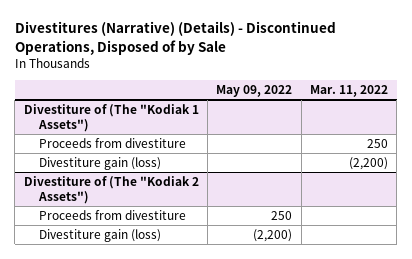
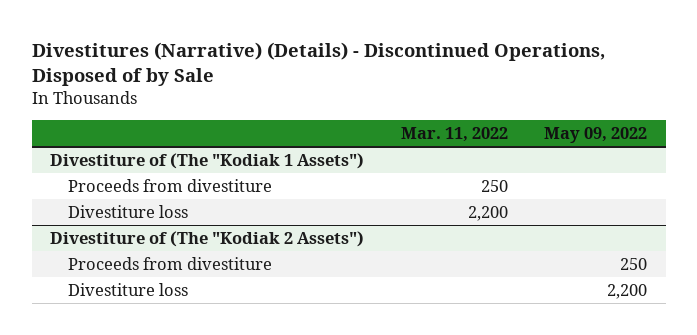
- | May 09, 2022 | Mar. 11, 2022
+ | Mar. 11, 2022 | May 09, 2022
@ Divestiture of (The "Kodiak 1 Assets")
- Divestiture gain (loss) | | (2,200)
+ Divestiture loss | 2,200 |
@ Divestiture of (The "Kodiak 2 Assets")
- Divestiture gain (loss) | (2,200) |
+ Divestiture loss | | 2,200

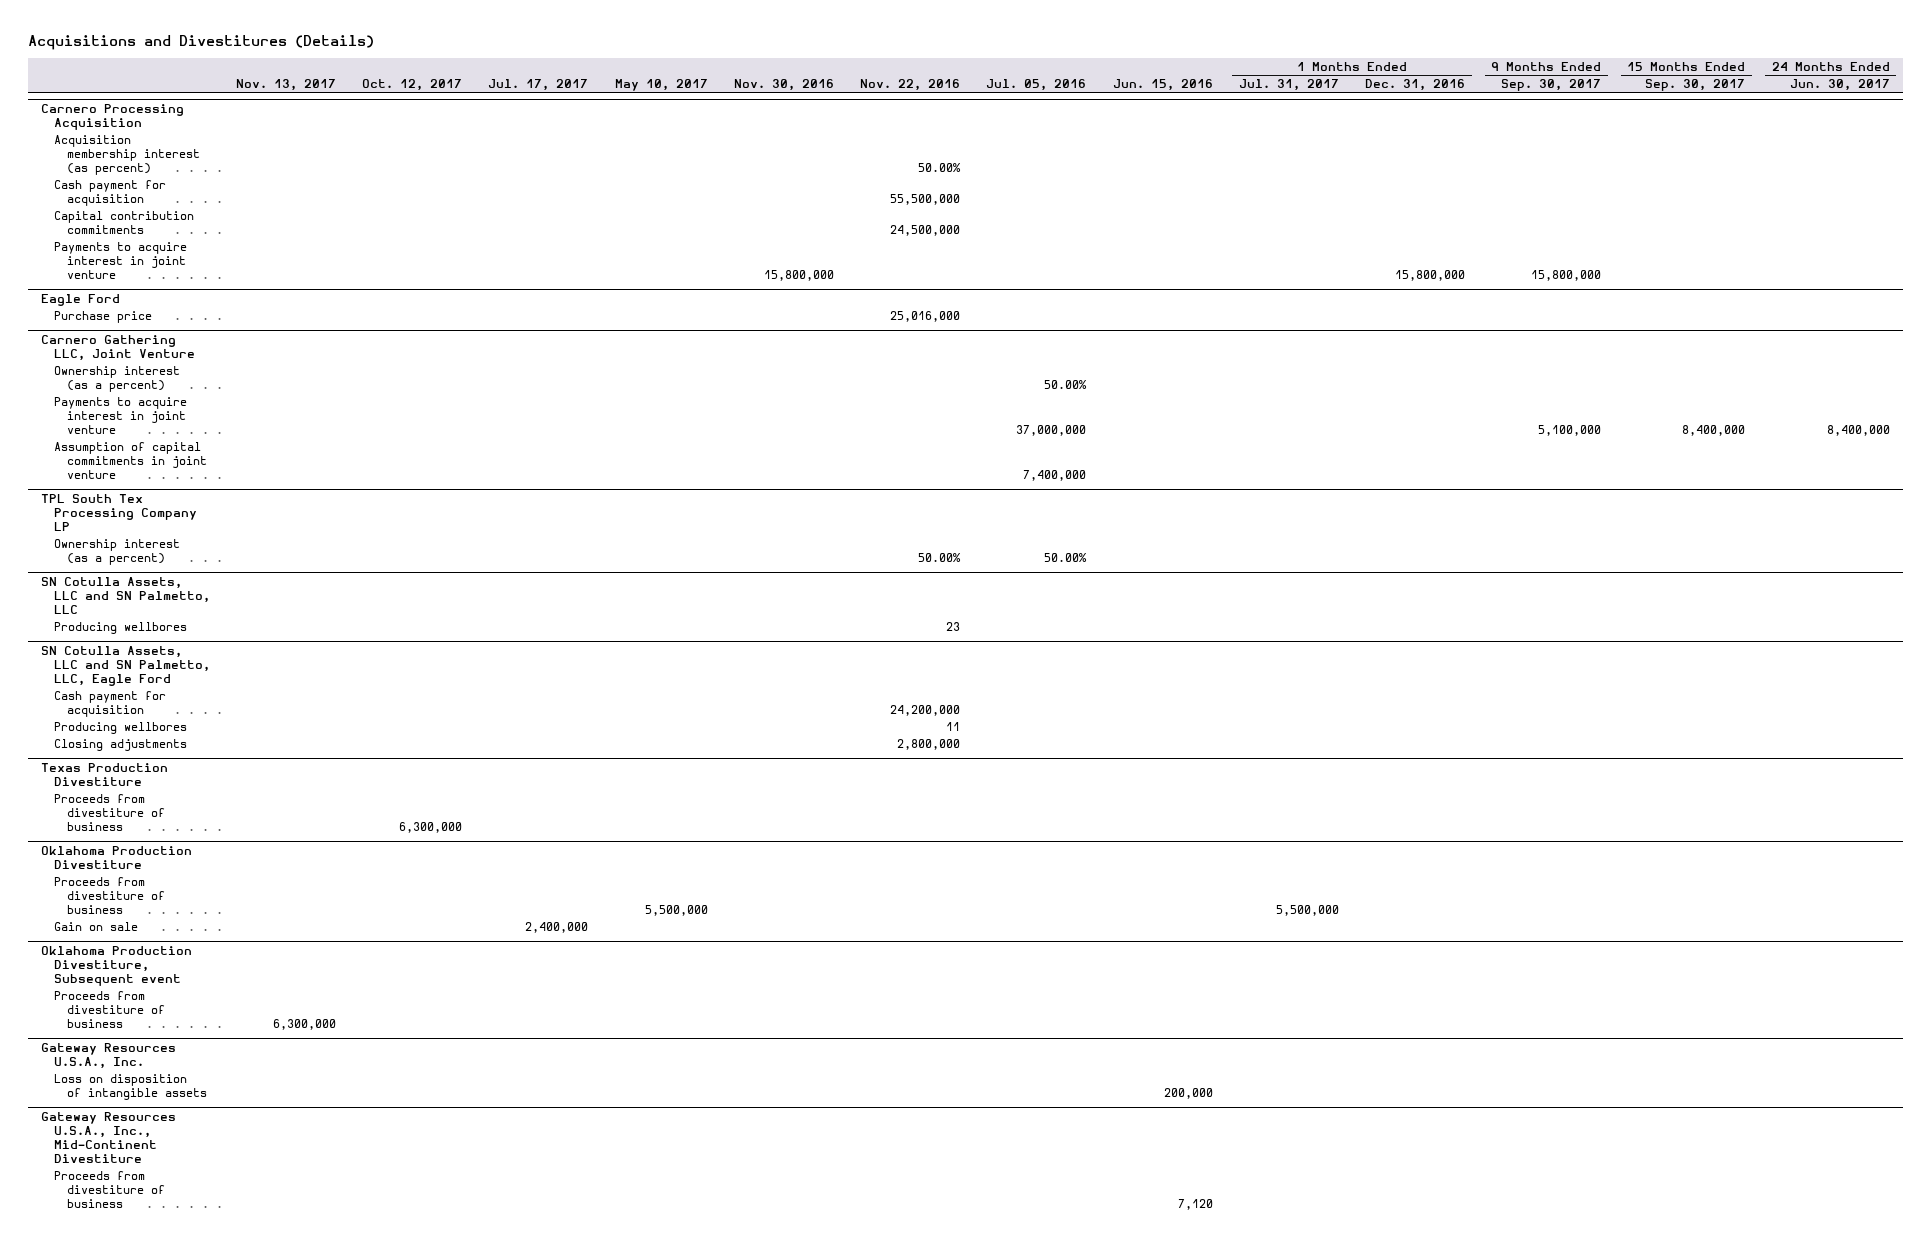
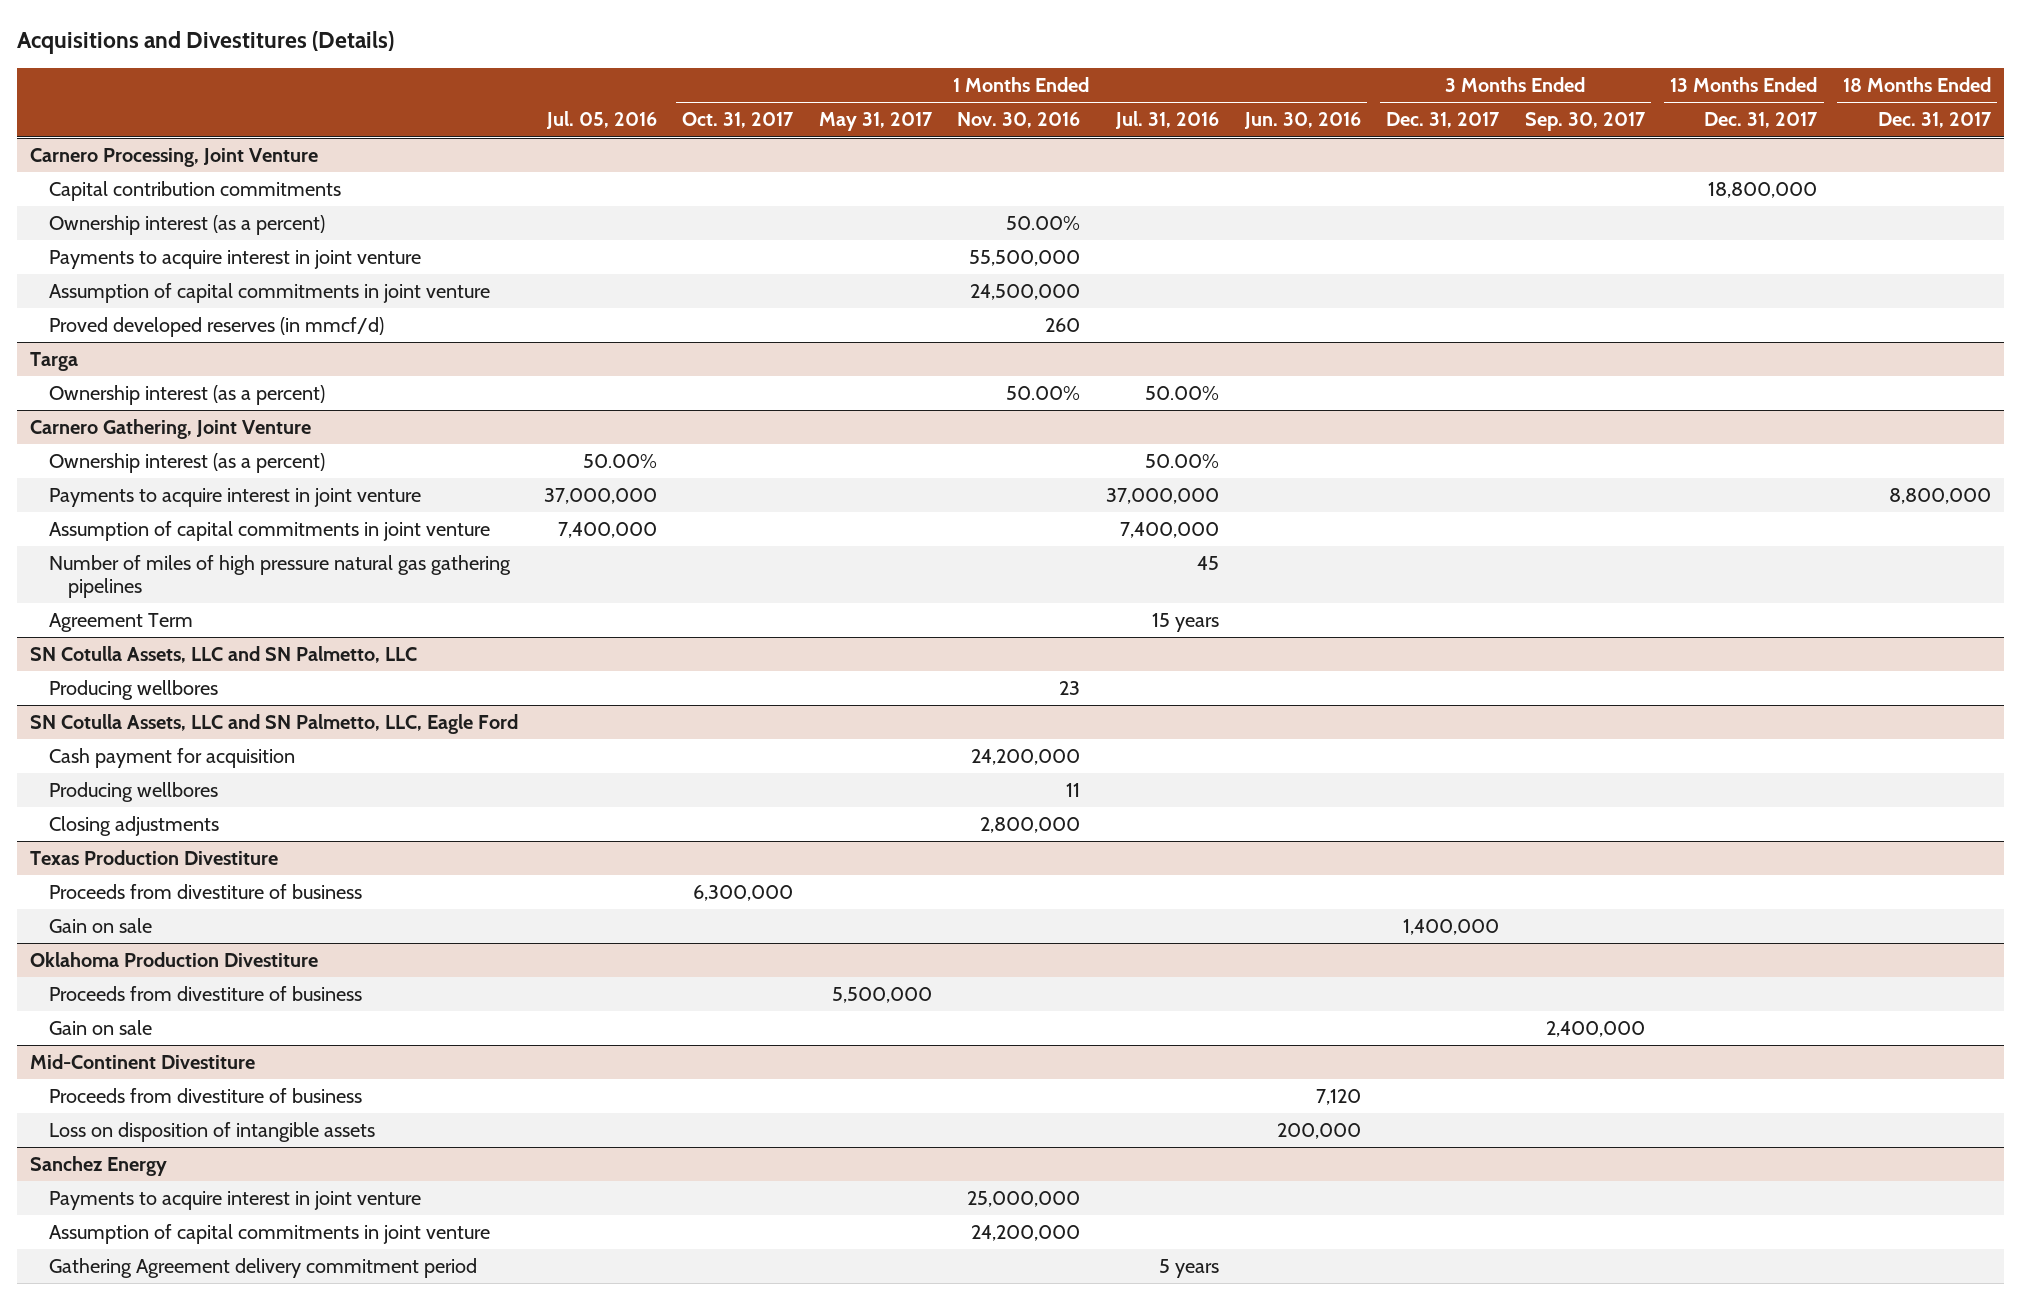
- | Nov. 13, 2017 | Oct. 12, 2017 | Jul. 17, 2017 | May 10, 2017 | Nov. 30, 2016 | Nov. 22, 2016 | Jul. 05, 2016 | Jun. 15, 2016 | 1 Months Ended Jul. 31, 2017 | 1 Months Ended Dec. 31, 2016 | 9 Months Ended Sep. 30, 2017 | 15 Months Ended Sep. 30, 2017 | 24 Months Ended Jun. 30, 2017
+ | Jul. 05, 2016 | 1 Months Ended Oct. 31, 2017 | 1 Months Ended May 31, 2017 | 1 Months Ended Nov. 30, 2016 | 1 Months Ended Jul. 31, 2016 | 1 Months Ended Jun. 30, 2016 | 3 Months Ended Dec. 31, 2017 | 3 Months Ended Sep. 30, 2017 | 13 Months Ended Dec. 31, 2017 | 18 Months Ended Dec. 31, 2017
- Carnero Processing Acquisition
- Acquisition membership interest (as percent) | | | | | | 50.00% | | | | | | |
- Cash payment for acquisition | | | | | | 55,500,000 | | | | | | |
- Capital contribution commitments | | | | | | 24,500,000 | | | | | | |
- Payments to acquire interest in joint venture | | | | | 15,800,000 | | | | | 15,800,000 | 15,800,000 | |
- Eagle Ford
- Purchase price | | | | | | 25,016,000 | | | | | | |
- Carnero Gathering LLC, Joint Venture
+ Carnero Processing, Joint Venture
+ Capital contribution commitments | | | | | | | | | 18,800,000 |
+ Ownership interest (as a percent) | | | | 50.00% | | | | | |
+ Payments to acquire interest in joint venture | | | | 55,500,000 | | | | | |
+ Assumption of capital commitments in joint venture | | | | 24,500,000 | | | | | |
+ Proved developed reserves (in mmcf/d) | | | | 260 | | | | | |
+ Targa
+ Ownership interest (as a percent) | | | | 50.00% | 50.00% | | | | |
+ Carnero Gathering, Joint Venture
- TPL South Tex Processing Company LP
- Ownership interest (as a percent) | | | | | | 50.00% | 50.00% | | | | | |
+ Number of miles of high pressure natural gas gathering pipelines | | | | | 45 | | | | |
+ Agreement Term | | | | | 15 years | | | | |
@ Texas Production Divestiture
+ Gain on sale | | | | | | | 1,400,000 | | |
- Oklahoma Production Divestiture, Subsequent event
- Proceeds from divestiture of business | 6,300,000 | | | | | | | | | | | |
- Gateway Resources U.S.A., Inc.
- Loss on disposition of intangible assets | | | | | | | | 200,000 | | | | |
- Gateway Resources U.S.A., Inc., Mid-Continent Divestiture
+ Mid-Continent Divestiture
+ Loss on disposition of intangible assets | | | | | | 200,000 | | | |
+ Sanchez Energy
+ Payments to acquire interest in joint venture | | | | 25,000,000 | | | | | |
+ Assumption of capital commitments in joint venture | | | | 24,200,000 | | | | | |
+ Gathering Agreement delivery commitment period | | | | | 5 years | | | | |

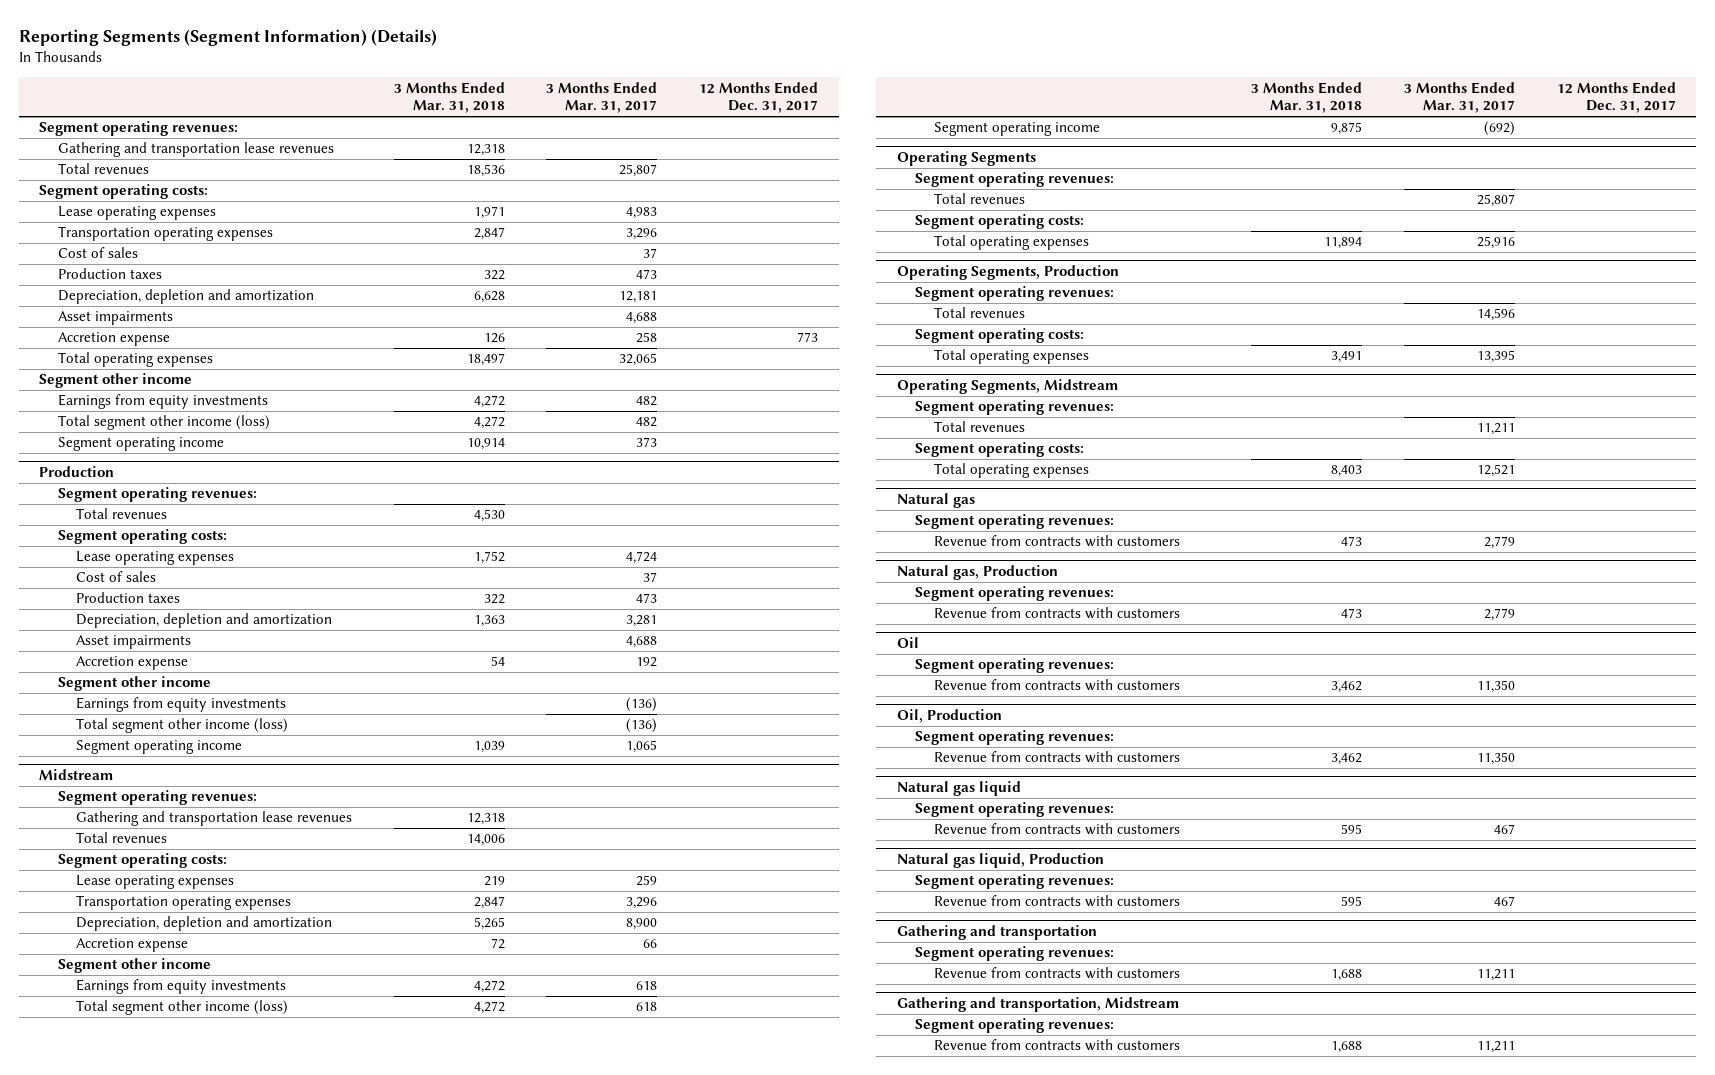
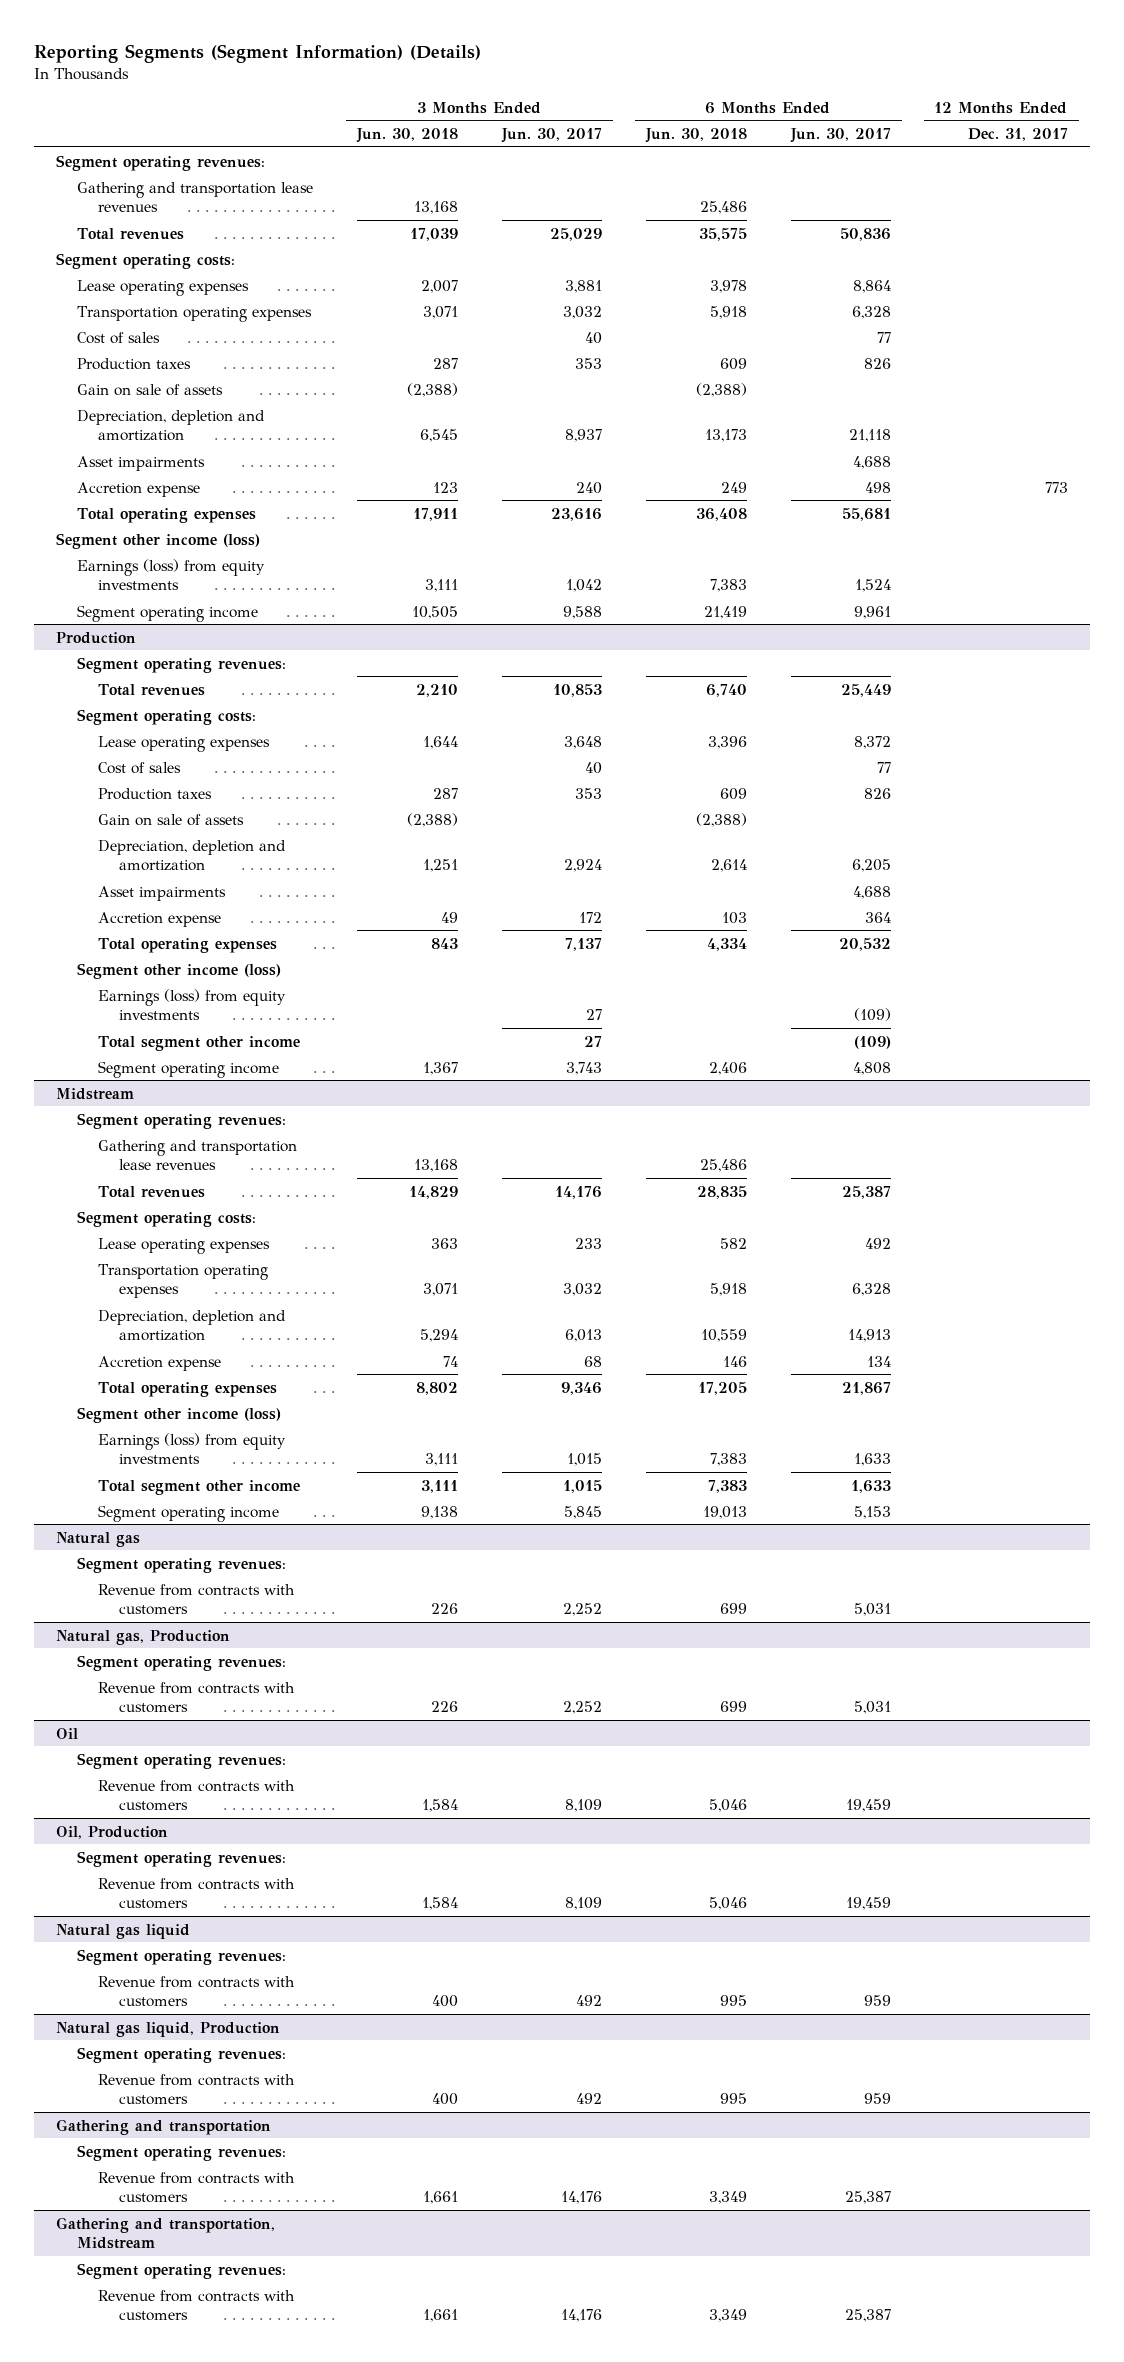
- | 3 Months Ended Mar. 31, 2018 | 3 Months Ended Mar. 31, 2017 | 12 Months Ended Dec. 31, 2017
+ | 3 Months Ended Jun. 30, 2018 | 3 Months Ended Jun. 30, 2017 | 6 Months Ended Jun. 30, 2018 | 6 Months Ended Jun. 30, 2017 | 12 Months Ended Dec. 31, 2017
+ Gain on sale of assets | (2,388) | | (2,388) | |
- Segment other income
- Earnings from equity investments | 4,272 | 482 |
- Total segment other income (loss) | 4,272 | 482 |
+ Segment other income (loss)
+ Earnings (loss) from equity investments | 3,111 | 1,042 | 7,383 | 1,524 |
@ Production
+ Gain on sale of assets | (2,388) | | (2,388) | |
- Segment other income
- Earnings from equity investments | | (136) |
- Total segment other income (loss) | | (136) |
+ Total operating expenses | 843 | 7,137 | 4,334 | 20,532 |
+ Segment other income (loss)
+ Earnings (loss) from equity investments | | 27 | | (109) |
+ Total segment other income | | 27 | | (109) |
@ Midstream
- Segment other income
- Earnings from equity investments | 4,272 | 618 |
- Total segment other income (loss) | 4,272 | 618 |
+ Total operating expenses | 8,802 | 9,346 | 17,205 | 21,867 |
+ Segment other income (loss)
+ Earnings (loss) from equity investments | 3,111 | 1,015 | 7,383 | 1,633 |
+ Total segment other income | 3,111 | 1,015 | 7,383 | 1,633 |
- Operating Segments
- Segment operating revenues:
- Total revenues | | 25,807 |
- Segment operating costs:
- Total operating expenses | 11,894 | 25,916 |
- Operating Segments, Production
- Segment operating revenues:
- Total revenues | | 14,596 |
- Segment operating costs:
- Total operating expenses | 3,491 | 13,395 |
- Operating Segments, Midstream
- Segment operating revenues:
- Total revenues | | 11,211 |
- Segment operating costs:
- Total operating expenses | 8,403 | 12,521 |

